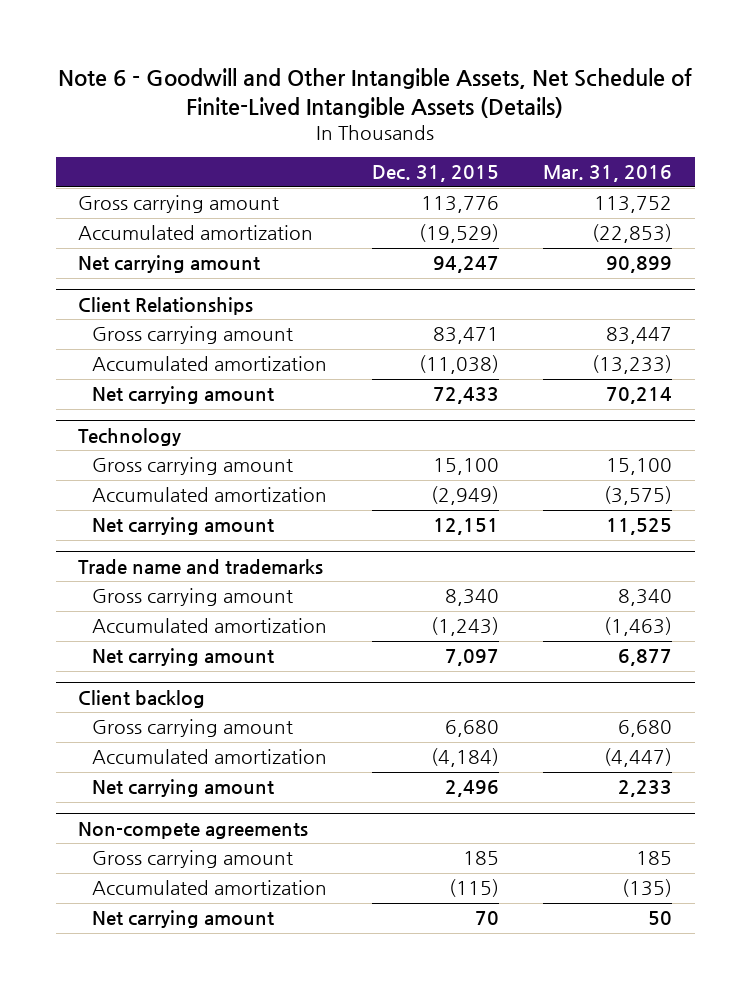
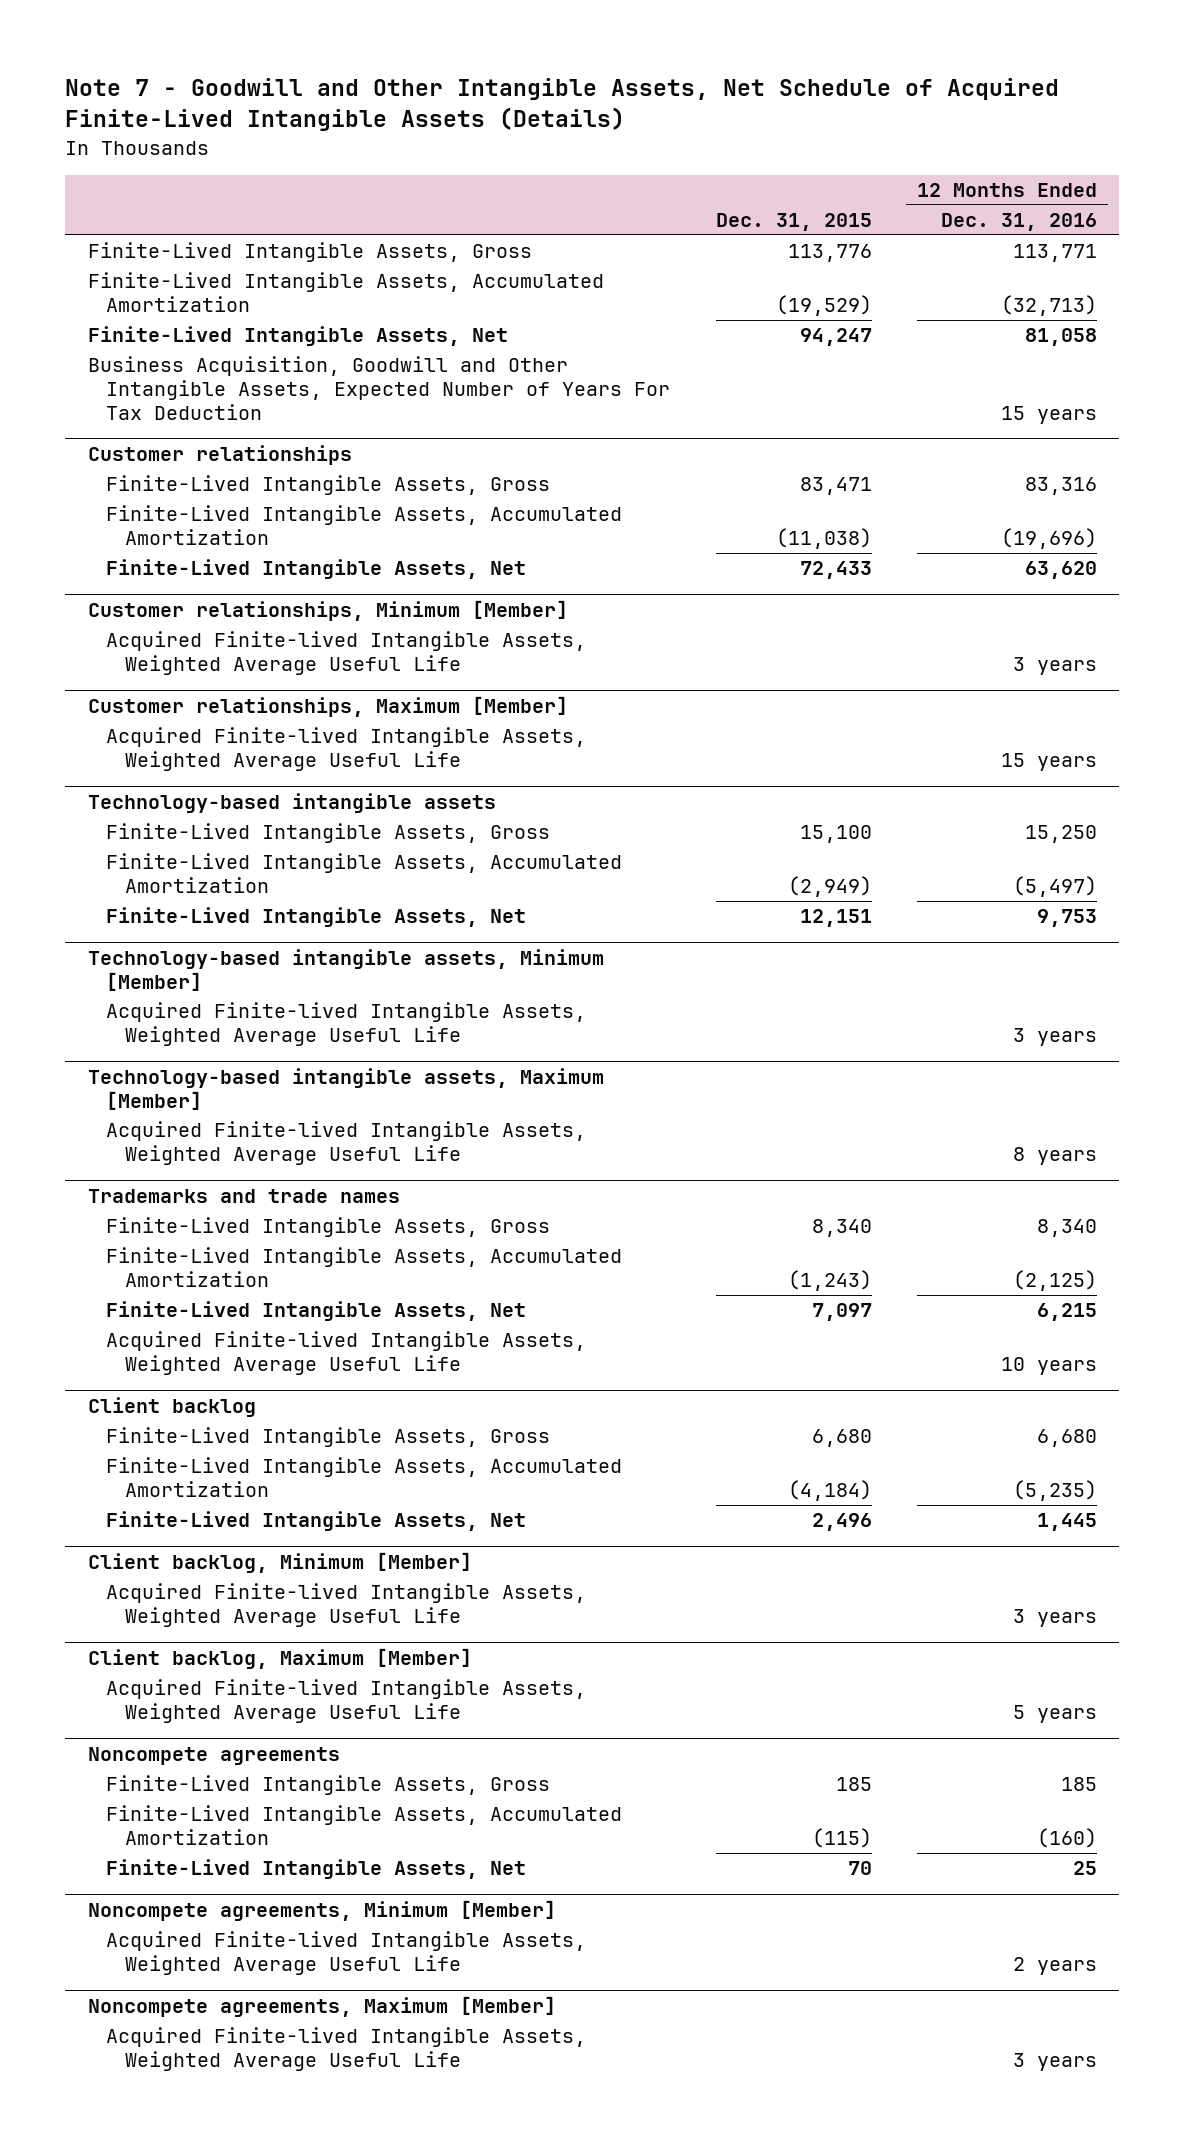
- Note 6 - Goodwill and Other Intangible Assets, Net Schedule of Finite-Lived Intangible Assets (Details)
+ Note 7 - Goodwill and Other Intangible Assets, Net Schedule of Acquired Finite-Lived Intangible Assets (Details)
- | Dec. 31, 2015 | Mar. 31, 2016
+ | Dec. 31, 2015 | 12 Months Ended Dec. 31, 2016
- Gross carrying amount | 113,776 | 113,752
- Accumulated amortization | (19,529) | (22,853)
- Net carrying amount | 94,247 | 90,899
- Client Relationships
- Gross carrying amount | 83,471 | 83,447
- Accumulated amortization | (11,038) | (13,233)
- Net carrying amount | 72,433 | 70,214
- Technology
- Gross carrying amount | 15,100 | 15,100
- Accumulated amortization | (2,949) | (3,575)
- Net carrying amount | 12,151 | 11,525
- Trade name and trademarks
- Gross carrying amount | 8,340 | 8,340
- Accumulated amortization | (1,243) | (1,463)
- Net carrying amount | 7,097 | 6,877
+ Finite-Lived Intangible Assets, Gross | 113,776 | 113,771
+ Finite-Lived Intangible Assets, Accumulated Amortization | (19,529) | (32,713)
+ Finite-Lived Intangible Assets, Net | 94,247 | 81,058
+ Business Acquisition, Goodwill and Other Intangible Assets, Expected Number of Years For Tax Deduction | | 15 years
+ Customer relationships
+ Finite-Lived Intangible Assets, Gross | 83,471 | 83,316
+ Finite-Lived Intangible Assets, Accumulated Amortization | (11,038) | (19,696)
+ Finite-Lived Intangible Assets, Net | 72,433 | 63,620
+ Customer relationships, Minimum [Member]
+ Acquired Finite-lived Intangible Assets, Weighted Average Useful Life | | 3 years
+ Customer relationships, Maximum [Member]
+ Acquired Finite-lived Intangible Assets, Weighted Average Useful Life | | 15 years
+ Technology-based intangible assets
+ Finite-Lived Intangible Assets, Gross | 15,100 | 15,250
+ Finite-Lived Intangible Assets, Accumulated Amortization | (2,949) | (5,497)
+ Finite-Lived Intangible Assets, Net | 12,151 | 9,753
+ Technology-based intangible assets, Minimum [Member]
+ Acquired Finite-lived Intangible Assets, Weighted Average Useful Life | | 3 years
+ Technology-based intangible assets, Maximum [Member]
+ Acquired Finite-lived Intangible Assets, Weighted Average Useful Life | | 8 years
+ Trademarks and trade names
+ Finite-Lived Intangible Assets, Gross | 8,340 | 8,340
+ Finite-Lived Intangible Assets, Accumulated Amortization | (1,243) | (2,125)
+ Finite-Lived Intangible Assets, Net | 7,097 | 6,215
+ Acquired Finite-lived Intangible Assets, Weighted Average Useful Life | | 10 years
@ Client backlog
- Gross carrying amount | 6,680 | 6,680
- Accumulated amortization | (4,184) | (4,447)
- Net carrying amount | 2,496 | 2,233
- Non-compete agreements
- Gross carrying amount | 185 | 185
- Accumulated amortization | (115) | (135)
- Net carrying amount | 70 | 50
@ Client backlog
+ Finite-Lived Intangible Assets, Gross | 6,680 | 6,680
+ Finite-Lived Intangible Assets, Accumulated Amortization | (4,184) | (5,235)
+ Finite-Lived Intangible Assets, Net | 2,496 | 1,445
+ Client backlog, Minimum [Member]
+ Acquired Finite-lived Intangible Assets, Weighted Average Useful Life | | 3 years
+ Client backlog, Maximum [Member]
+ Acquired Finite-lived Intangible Assets, Weighted Average Useful Life | | 5 years
+ Noncompete agreements
+ Finite-Lived Intangible Assets, Gross | 185 | 185
+ Finite-Lived Intangible Assets, Accumulated Amortization | (115) | (160)
+ Finite-Lived Intangible Assets, Net | 70 | 25
+ Noncompete agreements, Minimum [Member]
+ Acquired Finite-lived Intangible Assets, Weighted Average Useful Life | | 2 years
+ Noncompete agreements, Maximum [Member]
+ Acquired Finite-lived Intangible Assets, Weighted Average Useful Life | | 3 years

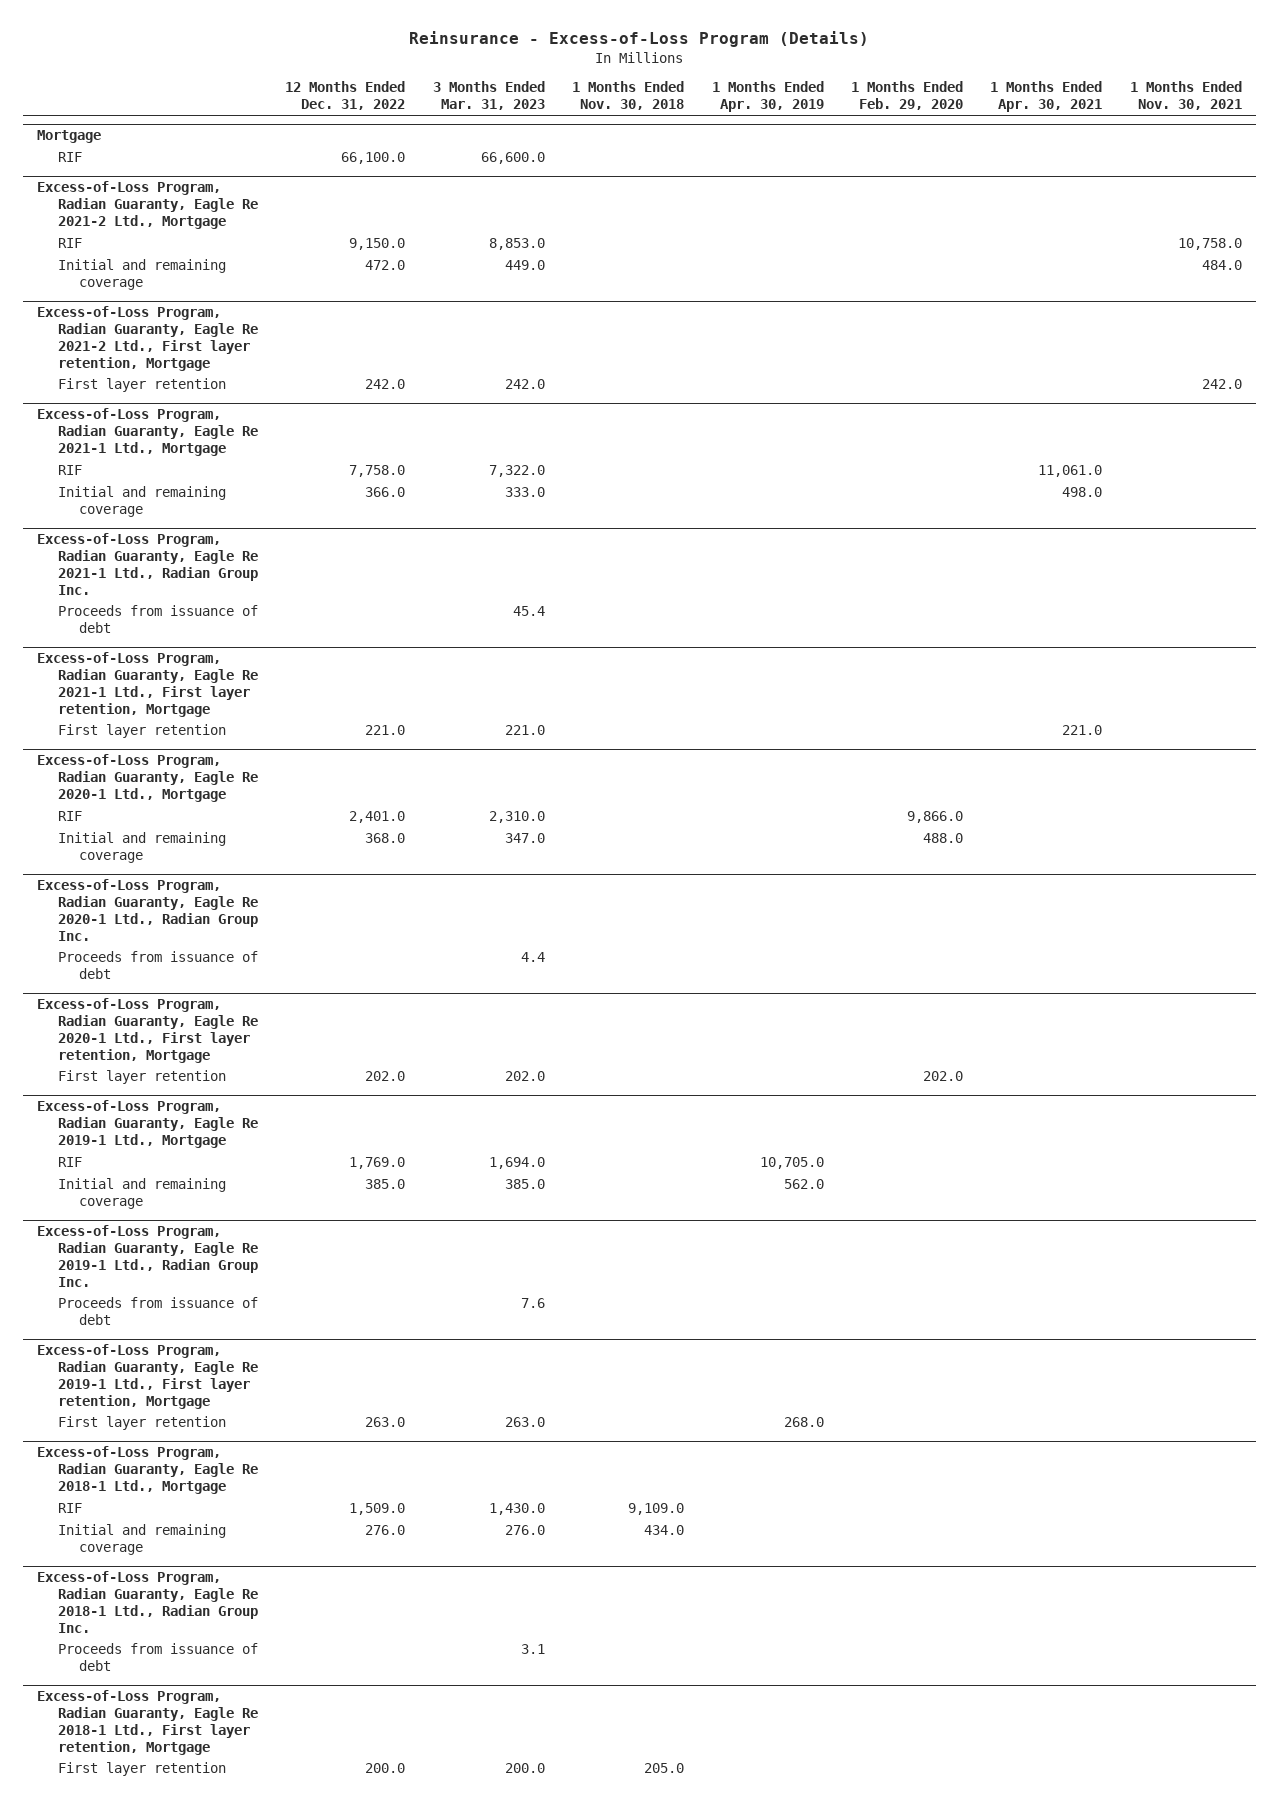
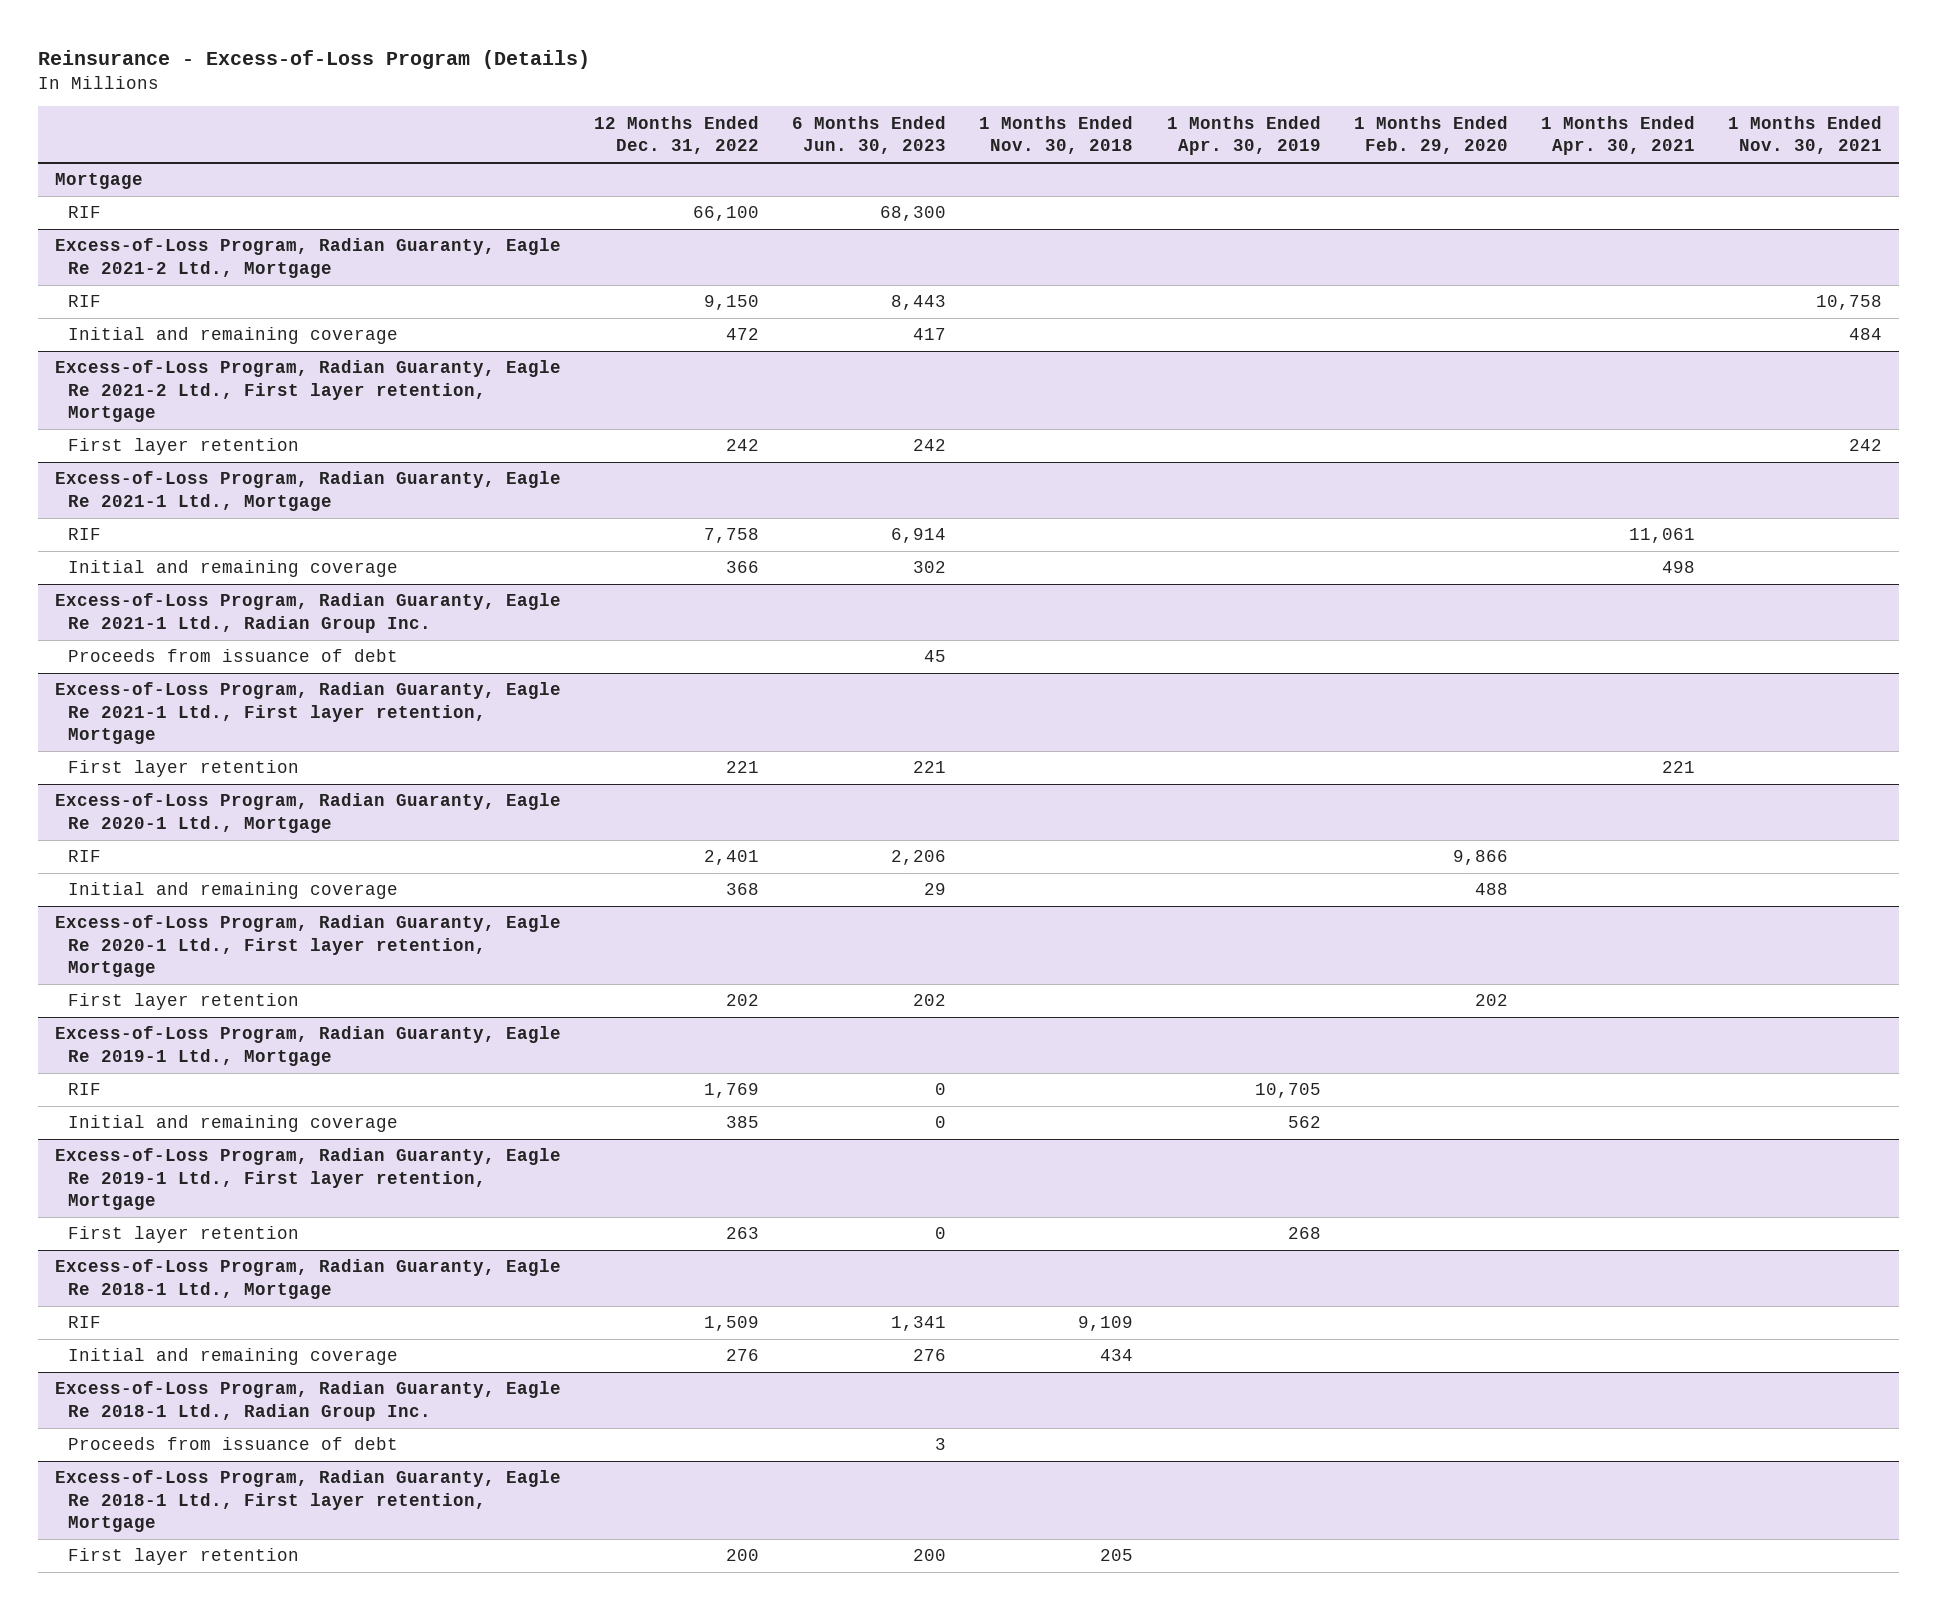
- | 12 Months Ended Dec. 31, 2022 | 3 Months Ended Mar. 31, 2023 | 1 Months Ended Nov. 30, 2018 | 1 Months Ended Apr. 30, 2019 | 1 Months Ended Feb. 29, 2020 | 1 Months Ended Apr. 30, 2021 | 1 Months Ended Nov. 30, 2021
+ | 12 Months Ended Dec. 31, 2022 | 6 Months Ended Jun. 30, 2023 | 1 Months Ended Nov. 30, 2018 | 1 Months Ended Apr. 30, 2019 | 1 Months Ended Feb. 29, 2020 | 1 Months Ended Apr. 30, 2021 | 1 Months Ended Nov. 30, 2021
@ Mortgage
- RIF | 66,100.0 | 66,600.0 | | | | |
+ RIF | 66,100 | 68,300 | | | | |
@ Excess-of-Loss Program, Radian Guaranty, Eagle Re 2021-2 Ltd., Mortgage
- RIF | 9,150.0 | 8,853.0 | | | | | 10,758.0
- Initial and remaining coverage | 472.0 | 449.0 | | | | | 484.0
+ RIF | 9,150 | 8,443 | | | | | 10,758
+ Initial and remaining coverage | 472 | 417 | | | | | 484
@ Excess-of-Loss Program, Radian Guaranty, Eagle Re 2021-2 Ltd., First layer retention, Mortgage
- First layer retention | 242.0 | 242.0 | | | | | 242.0
+ First layer retention | 242 | 242 | | | | | 242
@ Excess-of-Loss Program, Radian Guaranty, Eagle Re 2021-1 Ltd., Mortgage
- RIF | 7,758.0 | 7,322.0 | | | | 11,061.0 |
- Initial and remaining coverage | 366.0 | 333.0 | | | | 498.0 |
+ RIF | 7,758 | 6,914 | | | | 11,061 |
+ Initial and remaining coverage | 366 | 302 | | | | 498 |
@ Excess-of-Loss Program, Radian Guaranty, Eagle Re 2021-1 Ltd., First layer retention, Mortgage
- First layer retention | 221.0 | 221.0 | | | | 221.0 |
+ First layer retention | 221 | 221 | | | | 221 |
@ Excess-of-Loss Program, Radian Guaranty, Eagle Re 2020-1 Ltd., Mortgage
- RIF | 2,401.0 | 2,310.0 | | | 9,866.0 | |
- Initial and remaining coverage | 368.0 | 347.0 | | | 488.0 | |
- Excess-of-Loss Program, Radian Guaranty, Eagle Re 2020-1 Ltd., Radian Group Inc.
- Proceeds from issuance of debt | | 4.4 | | | | |
@ Excess-of-Loss Program, Radian Guaranty, Eagle Re 2020-1 Ltd., Mortgage
+ RIF | 2,401 | 2,206 | | | 9,866 | |
+ Initial and remaining coverage | 368 | 29 | | | 488 | |
@ Excess-of-Loss Program, Radian Guaranty, Eagle Re 2020-1 Ltd., First layer retention, Mortgage
- First layer retention | 202.0 | 202.0 | | | 202.0 | |
+ First layer retention | 202 | 202 | | | 202 | |
@ Excess-of-Loss Program, Radian Guaranty, Eagle Re 2019-1 Ltd., Mortgage
- RIF | 1,769.0 | 1,694.0 | | 10,705.0 | | |
- Initial and remaining coverage | 385.0 | 385.0 | | 562.0 | | |
- Excess-of-Loss Program, Radian Guaranty, Eagle Re 2019-1 Ltd., Radian Group Inc.
- Proceeds from issuance of debt | | 7.6 | | | | |
@ Excess-of-Loss Program, Radian Guaranty, Eagle Re 2019-1 Ltd., Mortgage
+ RIF | 1,769 | 0 | | 10,705 | | |
+ Initial and remaining coverage | 385 | 0 | | 562 | | |
@ Excess-of-Loss Program, Radian Guaranty, Eagle Re 2019-1 Ltd., First layer retention, Mortgage
- First layer retention | 263.0 | 263.0 | | 268.0 | | |
+ First layer retention | 263 | 0 | | 268 | | |
@ Excess-of-Loss Program, Radian Guaranty, Eagle Re 2018-1 Ltd., Mortgage
- RIF | 1,509.0 | 1,430.0 | 9,109.0 | | | |
- Initial and remaining coverage | 276.0 | 276.0 | 434.0 | | | |
+ RIF | 1,509 | 1,341 | 9,109 | | | |
+ Initial and remaining coverage | 276 | 276 | 434 | | | |
@ Excess-of-Loss Program, Radian Guaranty, Eagle Re 2018-1 Ltd., First layer retention, Mortgage
- First layer retention | 200.0 | 200.0 | 205.0 | | | |
+ First layer retention | 200 | 200 | 205 | | | |

